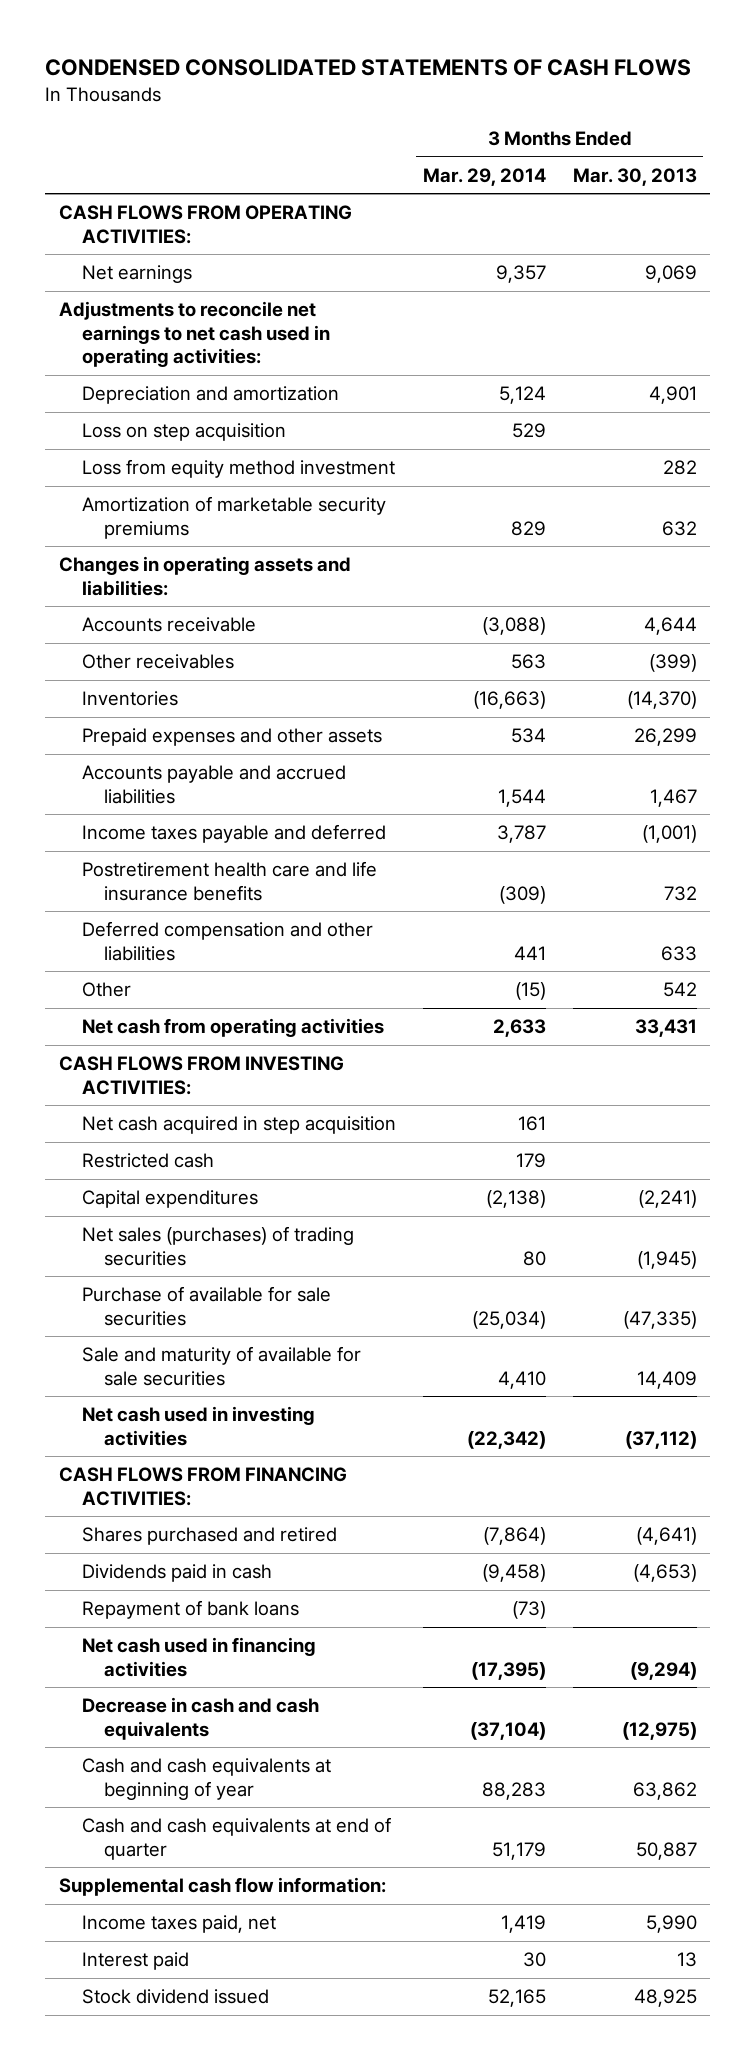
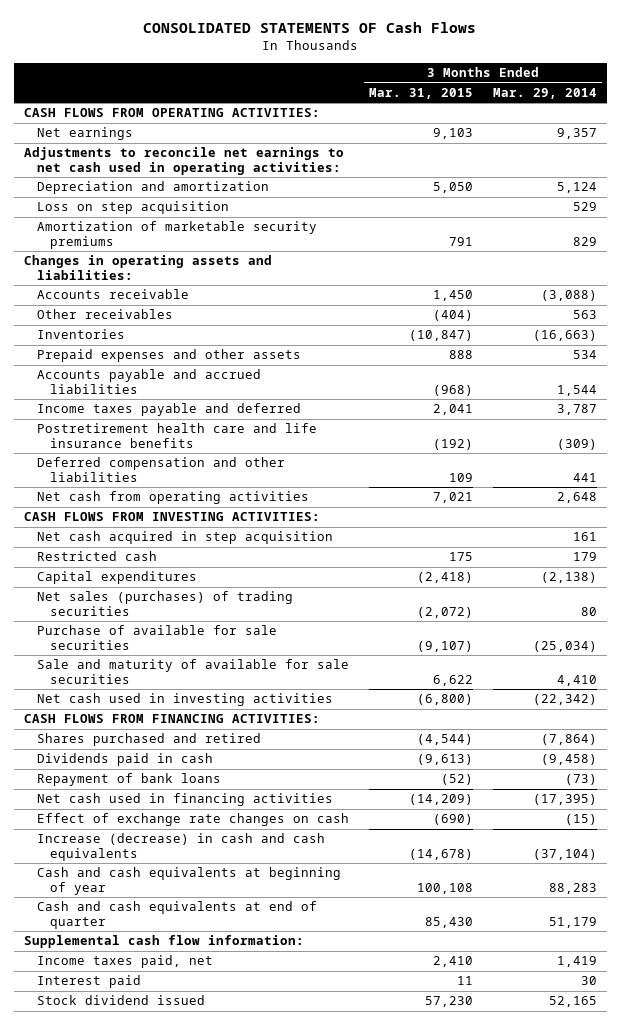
- CONDENSED CONSOLIDATED STATEMENTS OF CASH FLOWS
+ CONSOLIDATED STATEMENTS OF Cash Flows
- | 3 Months Ended Mar. 29, 2014 | 3 Months Ended Mar. 30, 2013
+ | 3 Months Ended Mar. 31, 2015 | 3 Months Ended Mar. 29, 2014
- Loss from equity method investment | | 282
- Other | (15) | 542
- Net cash from operating activities | 2,633 | 33,431
+ Net cash from operating activities | 7,021 | 2,648
- Decrease in cash and cash equivalents | (37,104) | (12,975)
+ Effect of exchange rate changes on cash | (690) | (15)
+ Increase (decrease) in cash and cash equivalents | (14,678) | (37,104)

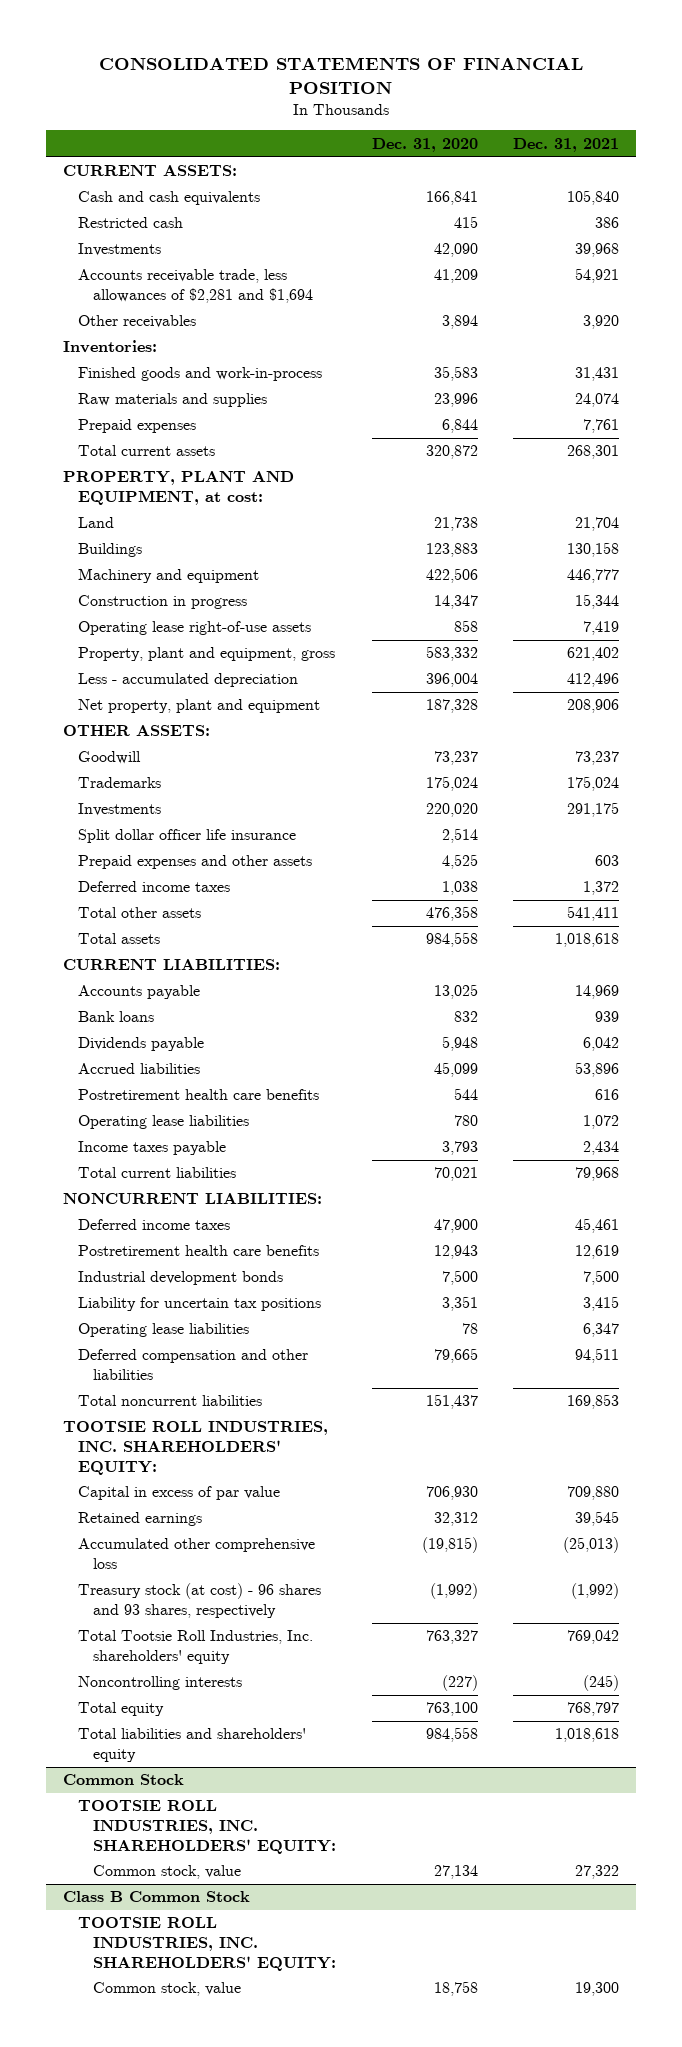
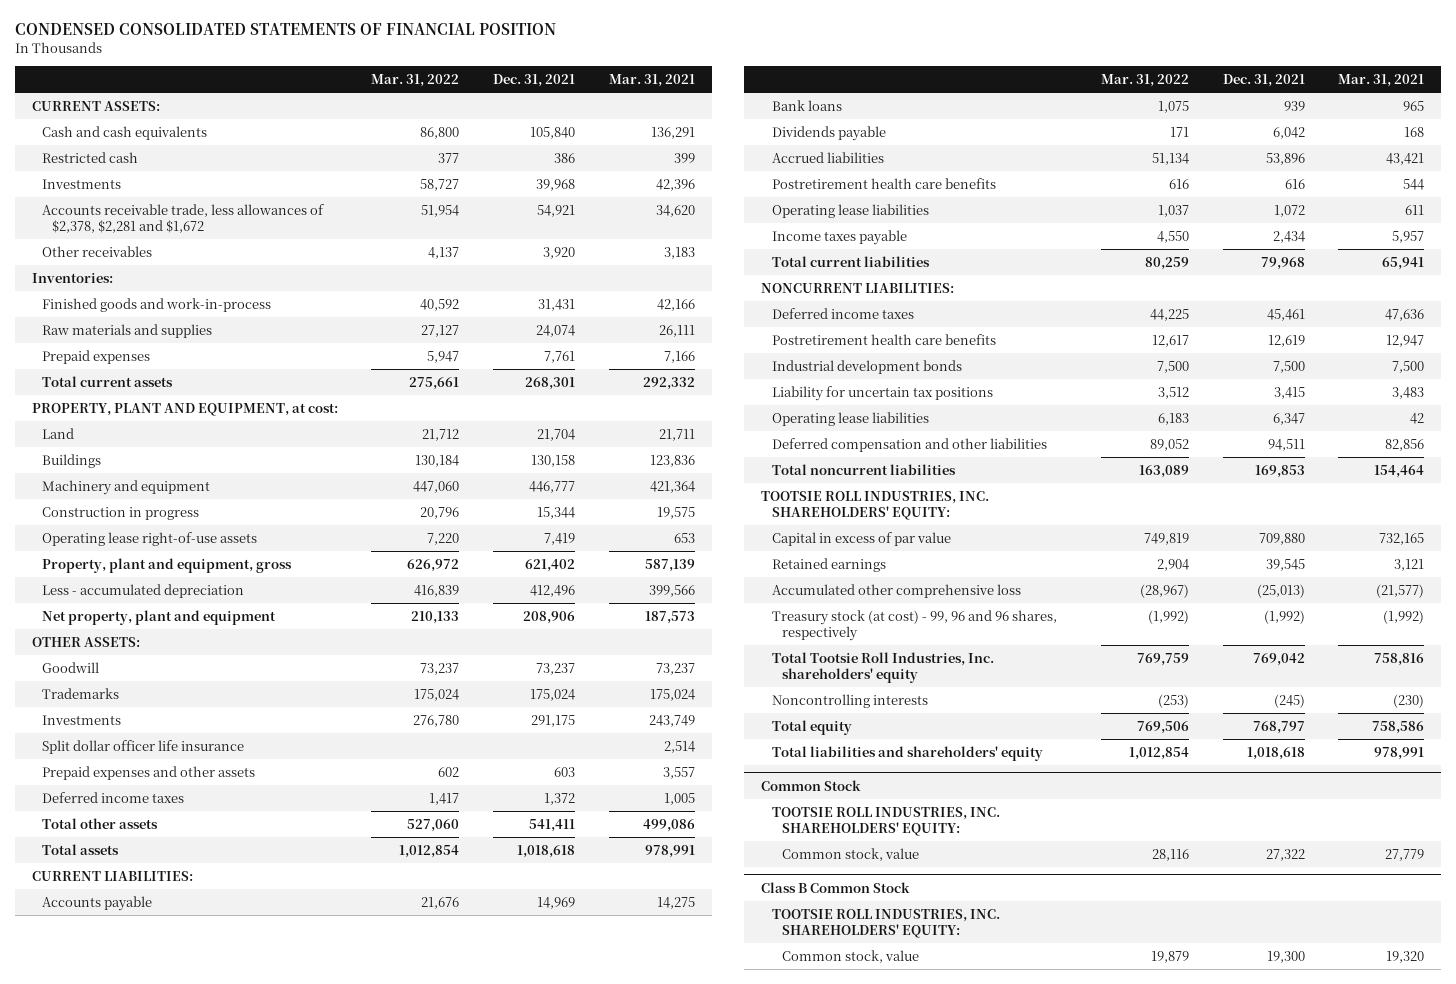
- CONSOLIDATED STATEMENTS OF FINANCIAL POSITION
+ CONDENSED CONSOLIDATED STATEMENTS OF FINANCIAL POSITION
- | Dec. 31, 2020 | Dec. 31, 2021
+ | Mar. 31, 2022 | Dec. 31, 2021 | Mar. 31, 2021
- Accounts receivable trade, less allowances of $2,281 and $1,694 | 41,209 | 54,921
+ Accounts receivable trade, less allowances of $2,378, $2,281 and $1,672 | 51,954 | 54,921 | 34,620
- Treasury stock (at cost) - 96 shares and 93 shares, respectively | (1,992) | (1,992)
+ Treasury stock (at cost) - 99, 96 and 96 shares, respectively | (1,992) | (1,992) | (1,992)

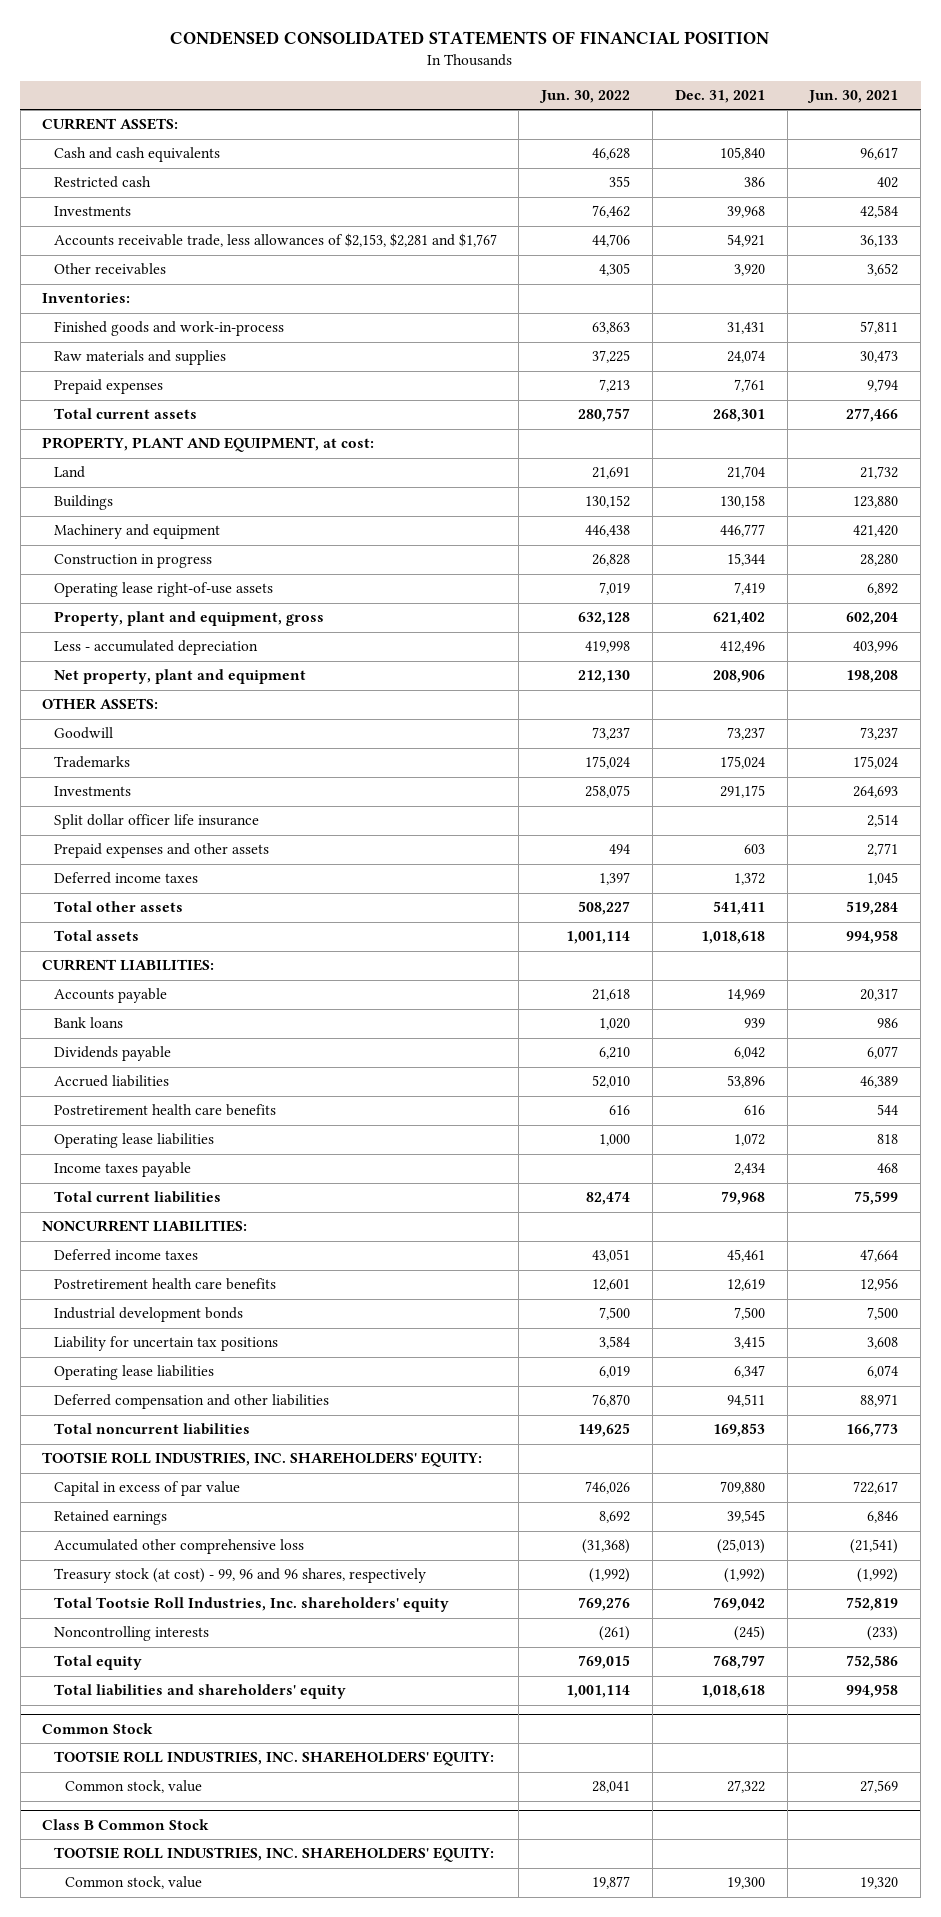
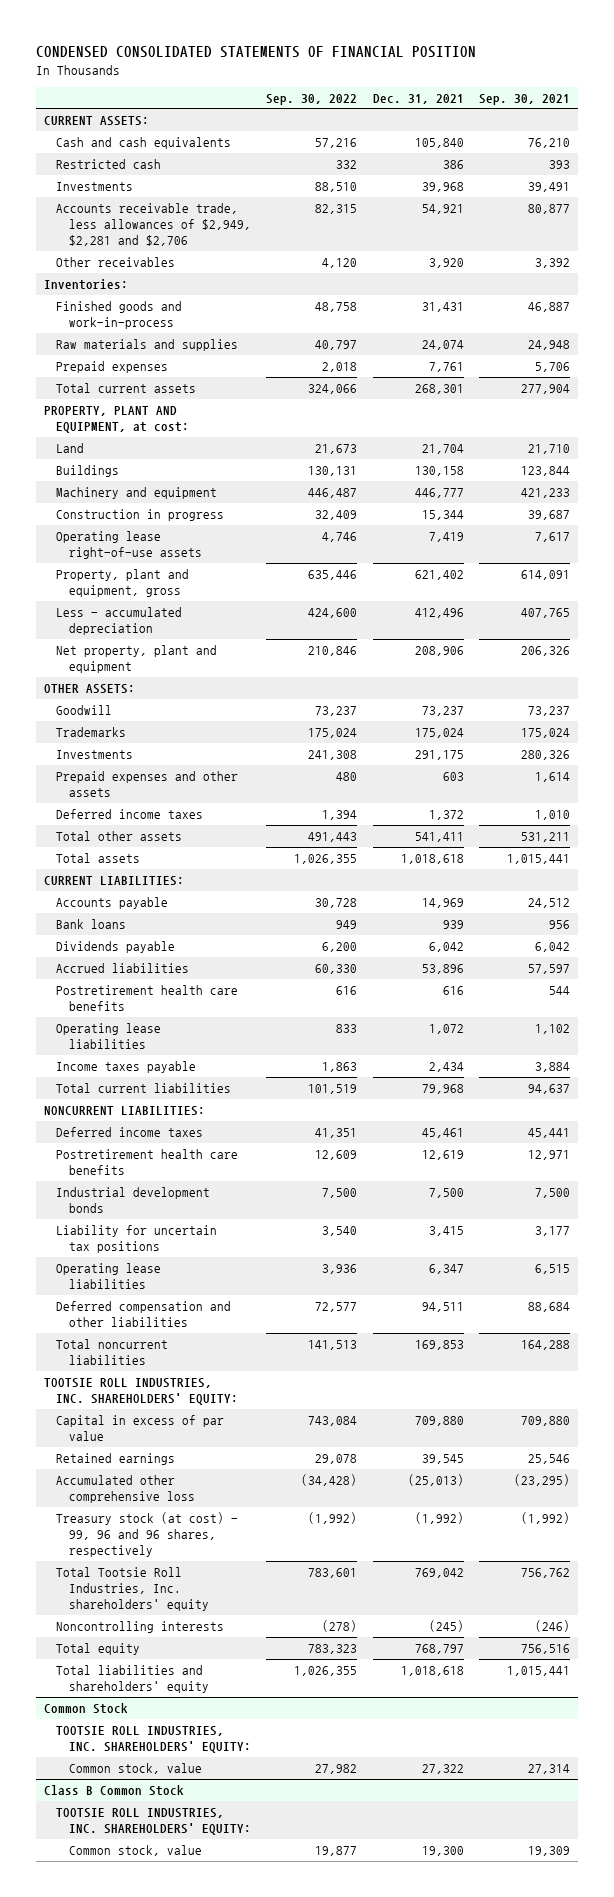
- | Jun. 30, 2022 | Dec. 31, 2021 | Jun. 30, 2021
+ | Sep. 30, 2022 | Dec. 31, 2021 | Sep. 30, 2021
- Accounts receivable trade, less allowances of $2,153, $2,281 and $1,767 | 44,706 | 54,921 | 36,133
+ Accounts receivable trade, less allowances of $2,949, $2,281 and $2,706 | 82,315 | 54,921 | 80,877
- Split dollar officer life insurance | | | 2,514

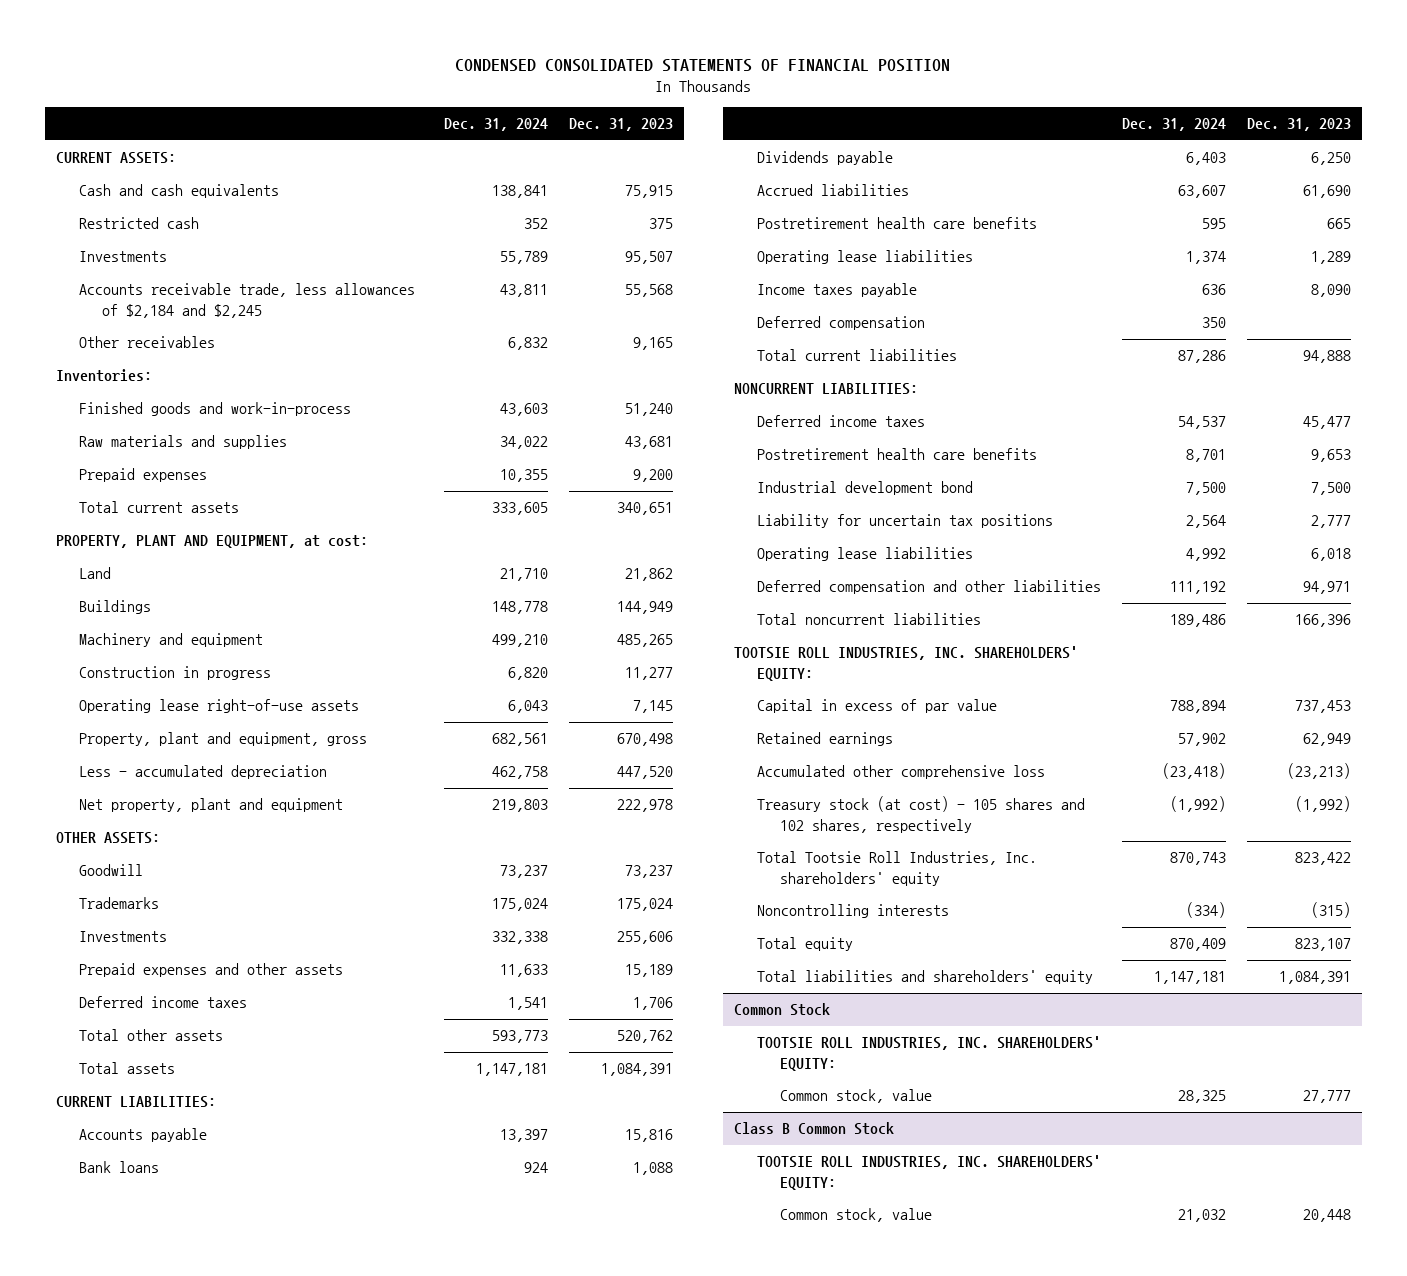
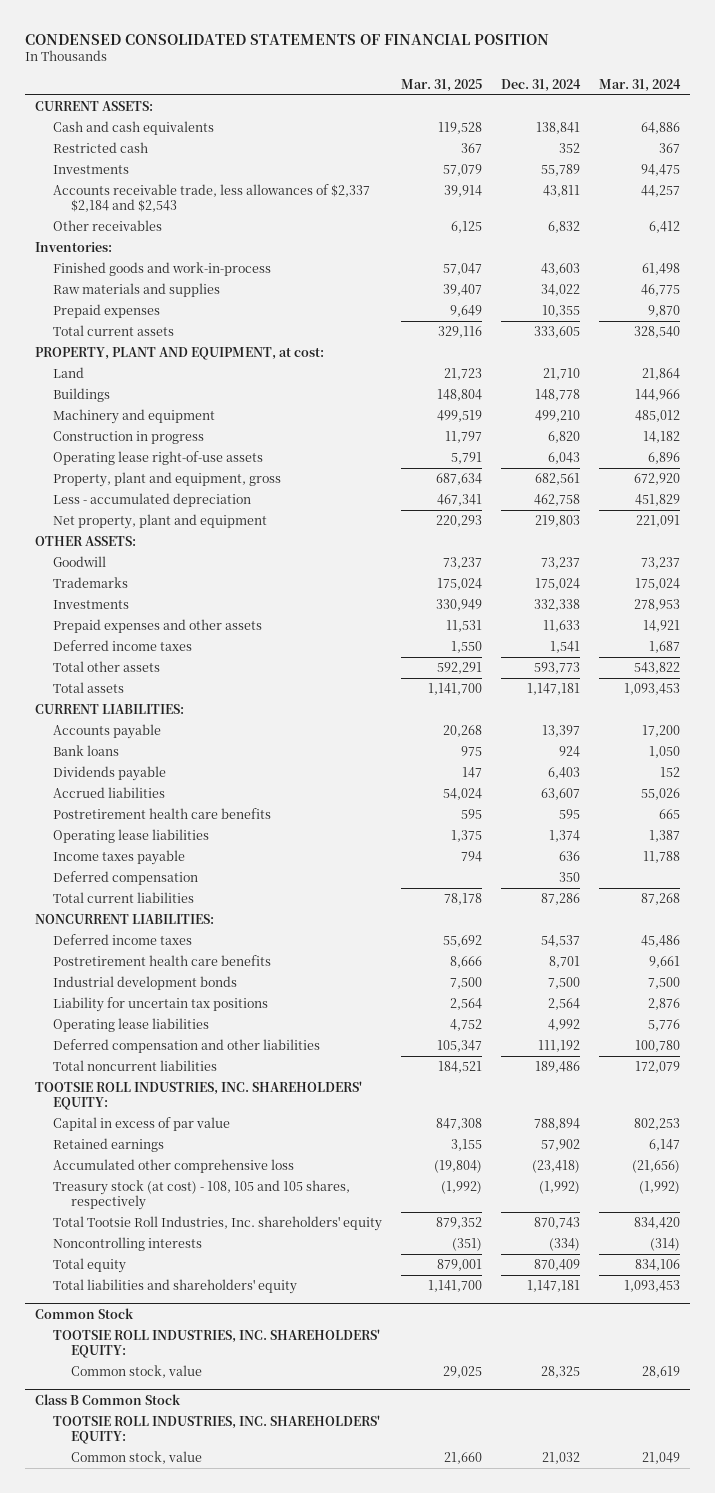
- | Dec. 31, 2024 | Dec. 31, 2023
+ | Mar. 31, 2025 | Dec. 31, 2024 | Mar. 31, 2024
- Accounts receivable trade, less allowances of $2,184 and $2,245 | 43,811 | 55,568
+ Accounts receivable trade, less allowances of $2,337 $2,184 and $2,543 | 39,914 | 43,811 | 44,257
- Industrial development bond | 7,500 | 7,500
+ Industrial development bonds | 7,500 | 7,500 | 7,500
- Treasury stock (at cost) - 105 shares and 102 shares, respectively | (1,992) | (1,992)
+ Treasury stock (at cost) - 108, 105 and 105 shares, respectively | (1,992) | (1,992) | (1,992)

